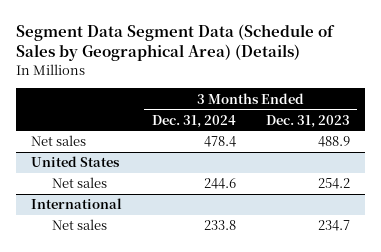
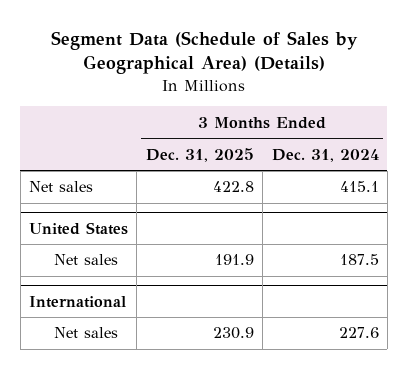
- Segment Data Segment Data (Schedule of Sales by Geographical Area) (Details)
+ Segment Data (Schedule of Sales by Geographical Area) (Details)
- | 3 Months Ended Dec. 31, 2024 | 3 Months Ended Dec. 31, 2023
+ | 3 Months Ended Dec. 31, 2025 | 3 Months Ended Dec. 31, 2024
- Net sales | 478.4 | 488.9
+ Net sales | 422.8 | 415.1
@ United States
- Net sales | 244.6 | 254.2
+ Net sales | 191.9 | 187.5
@ International
- Net sales | 233.8 | 234.7
+ Net sales | 230.9 | 227.6

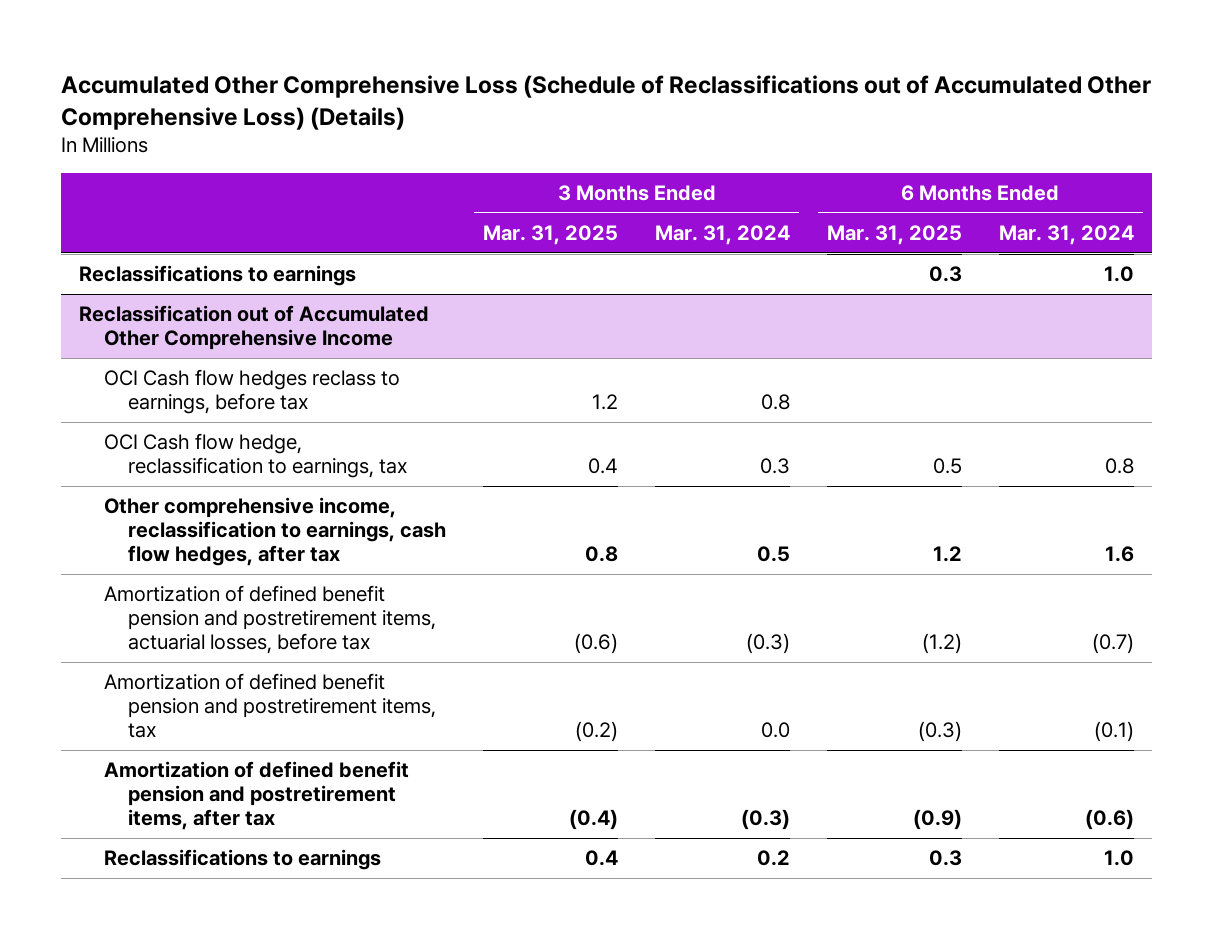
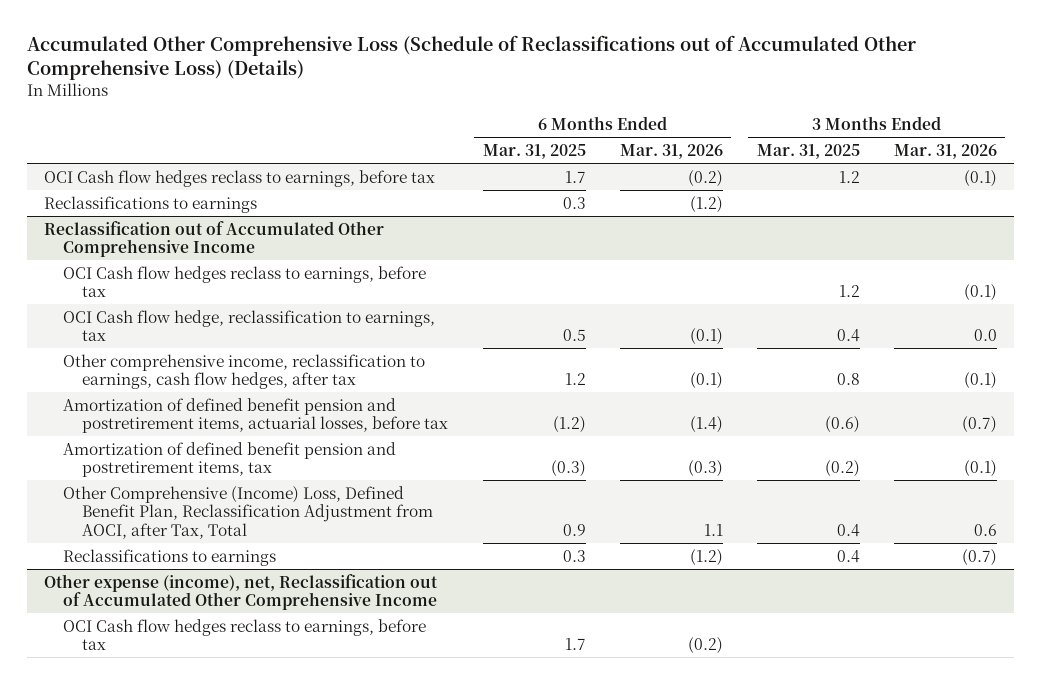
- | 3 Months Ended Mar. 31, 2025 | 3 Months Ended Mar. 31, 2024 | 6 Months Ended Mar. 31, 2025 | 6 Months Ended Mar. 31, 2024
+ | 6 Months Ended Mar. 31, 2025 | 6 Months Ended Mar. 31, 2026 | 3 Months Ended Mar. 31, 2025 | 3 Months Ended Mar. 31, 2026
+ OCI Cash flow hedges reclass to earnings, before tax | 1.7 | (0.2) | 1.2 | (0.1)
@ Reclassification out of Accumulated Other Comprehensive Income
- Amortization of defined benefit pension and postretirement items, after tax | (0.4) | (0.3) | (0.9) | (0.6)
+ Other Comprehensive (Income) Loss, Defined Benefit Plan, Reclassification Adjustment from AOCI, after Tax, Total | 0.9 | 1.1 | 0.4 | 0.6
+ Other expense (income), net, Reclassification out of Accumulated Other Comprehensive Income
+ OCI Cash flow hedges reclass to earnings, before tax | 1.7 | (0.2) | |

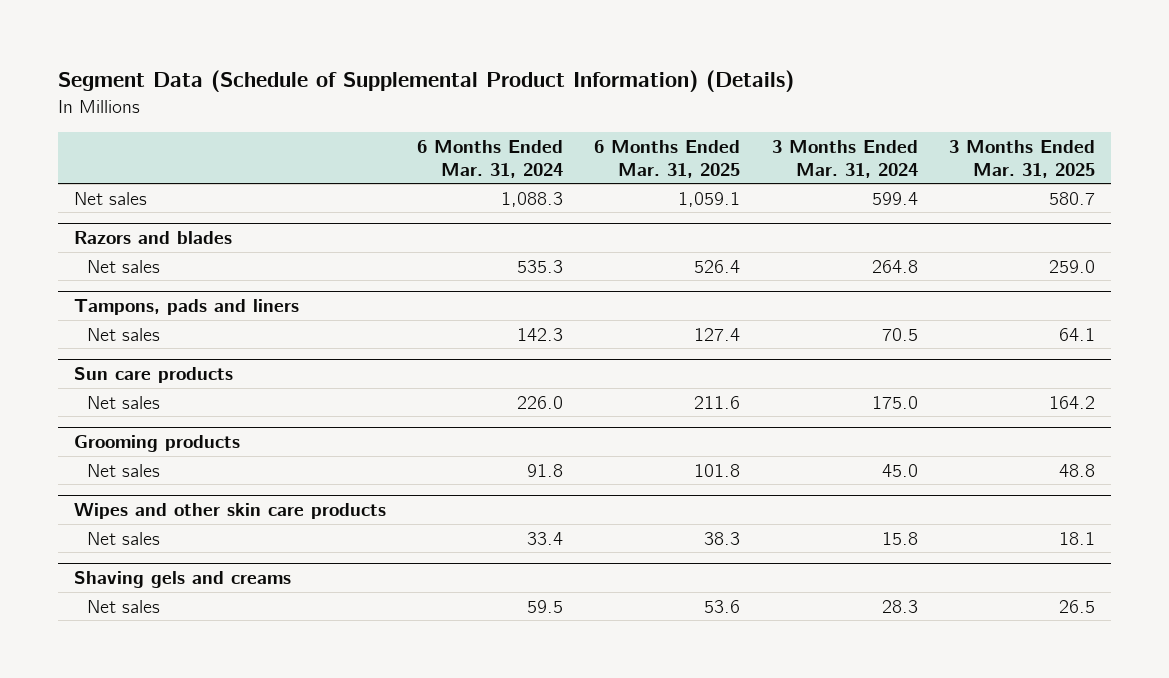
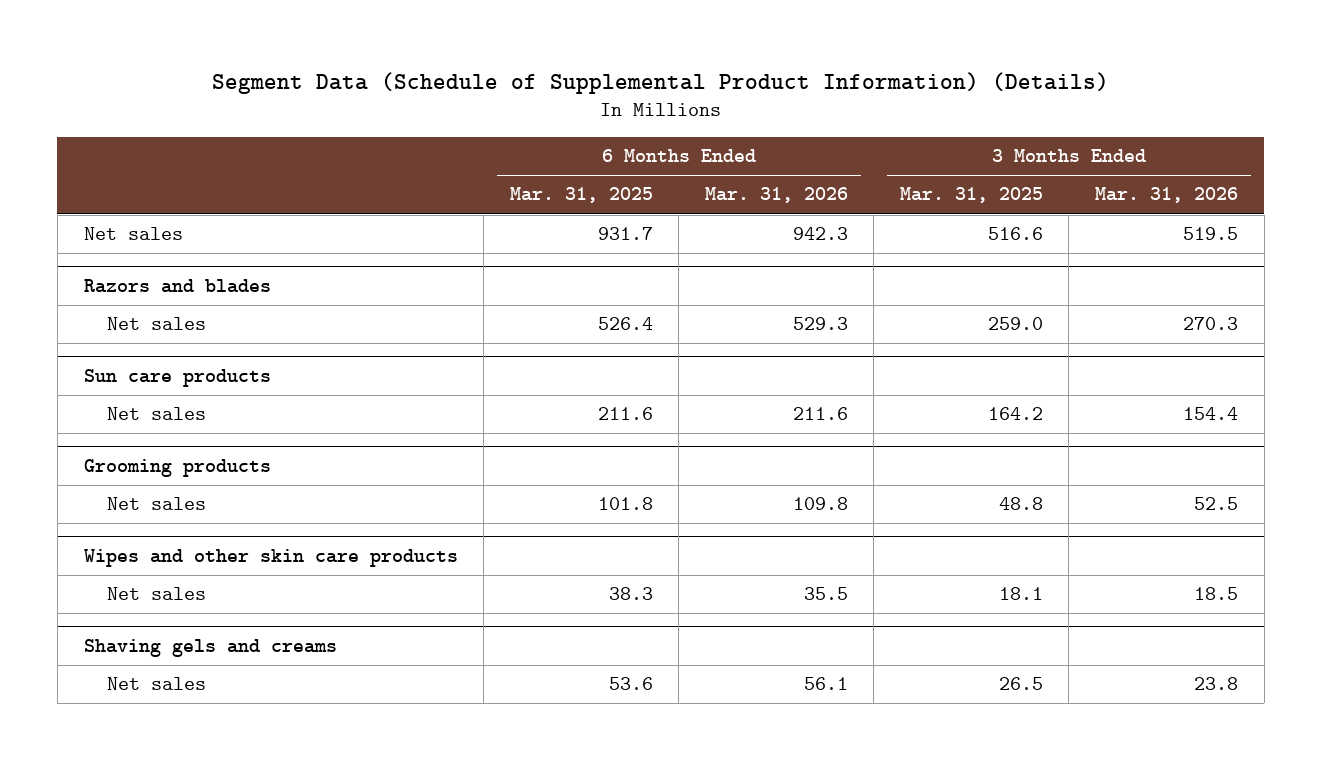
- | 6 Months Ended Mar. 31, 2024 | 6 Months Ended Mar. 31, 2025 | 3 Months Ended Mar. 31, 2024 | 3 Months Ended Mar. 31, 2025
+ | 6 Months Ended Mar. 31, 2025 | 6 Months Ended Mar. 31, 2026 | 3 Months Ended Mar. 31, 2025 | 3 Months Ended Mar. 31, 2026
- Net sales | 1,088.3 | 1,059.1 | 599.4 | 580.7
+ Net sales | 931.7 | 942.3 | 516.6 | 519.5
- Tampons, pads and liners
- Net sales | 142.3 | 127.4 | 70.5 | 64.1

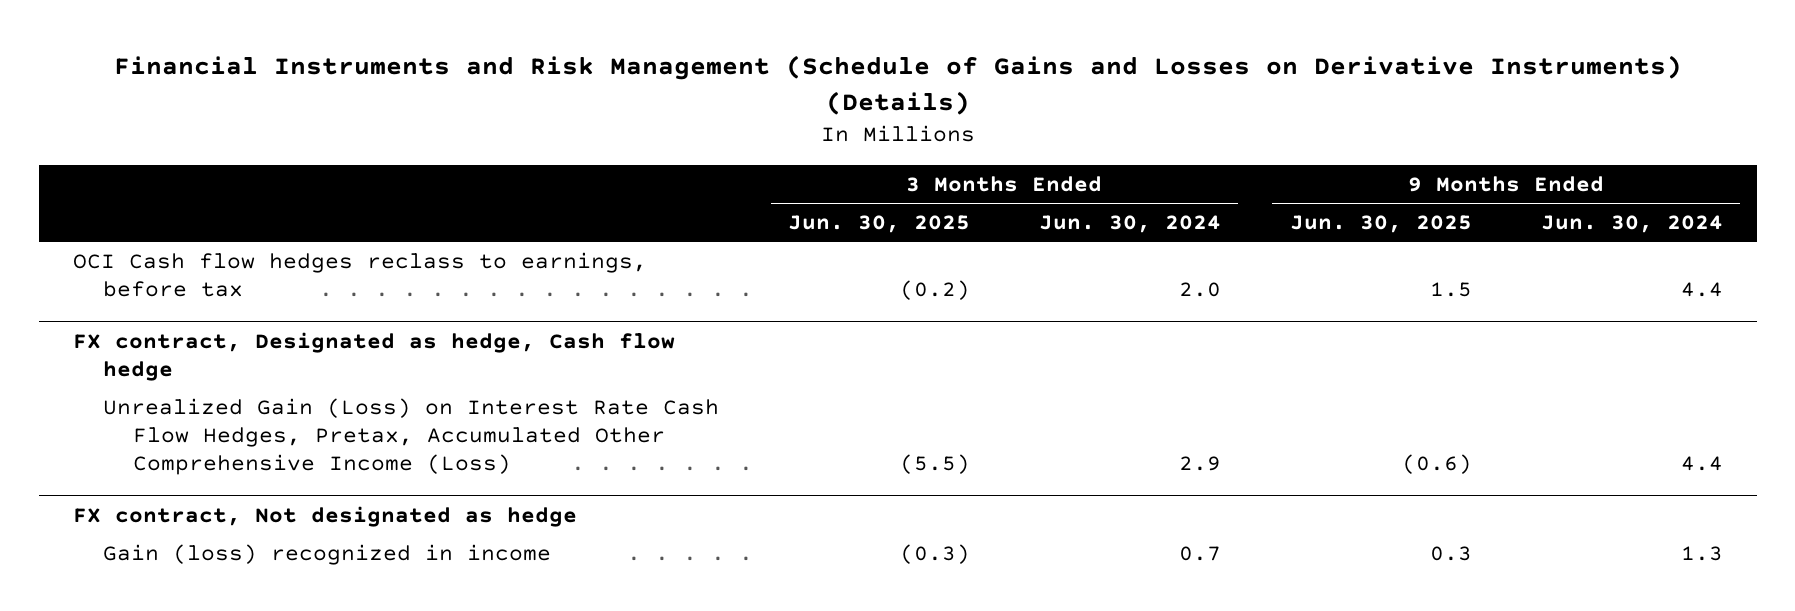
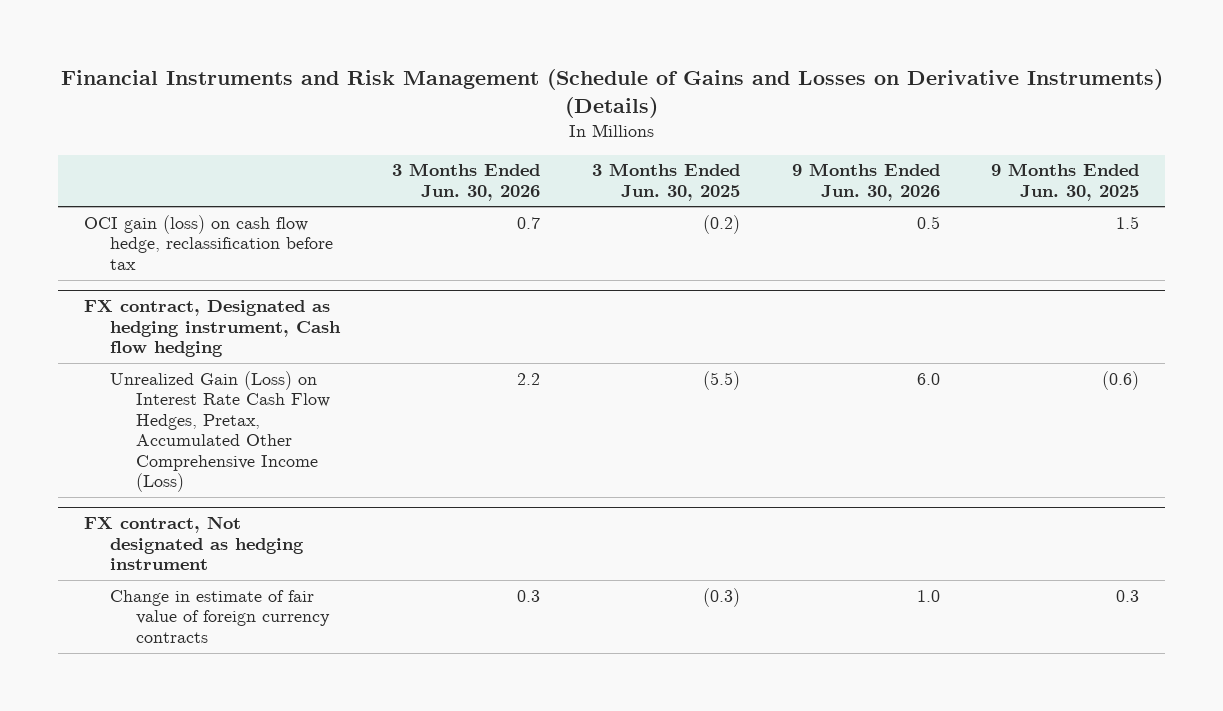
- | 3 Months Ended Jun. 30, 2025 | 3 Months Ended Jun. 30, 2024 | 9 Months Ended Jun. 30, 2025 | 9 Months Ended Jun. 30, 2024
+ | 3 Months Ended Jun. 30, 2026 | 3 Months Ended Jun. 30, 2025 | 9 Months Ended Jun. 30, 2026 | 9 Months Ended Jun. 30, 2025
- OCI Cash flow hedges reclass to earnings, before tax | (0.2) | 2.0 | 1.5 | 4.4
- FX contract, Designated as hedge, Cash flow hedge
+ OCI gain (loss) on cash flow hedge, reclassification before tax | 0.7 | (0.2) | 0.5 | 1.5
+ FX contract, Designated as hedging instrument, Cash flow hedging
- FX contract, Not designated as hedge
- Gain (loss) recognized in income | (0.3) | 0.7 | 0.3 | 1.3
+ FX contract, Not designated as hedging instrument
+ Change in estimate of fair value of foreign currency contracts | 0.3 | (0.3) | 1.0 | 0.3

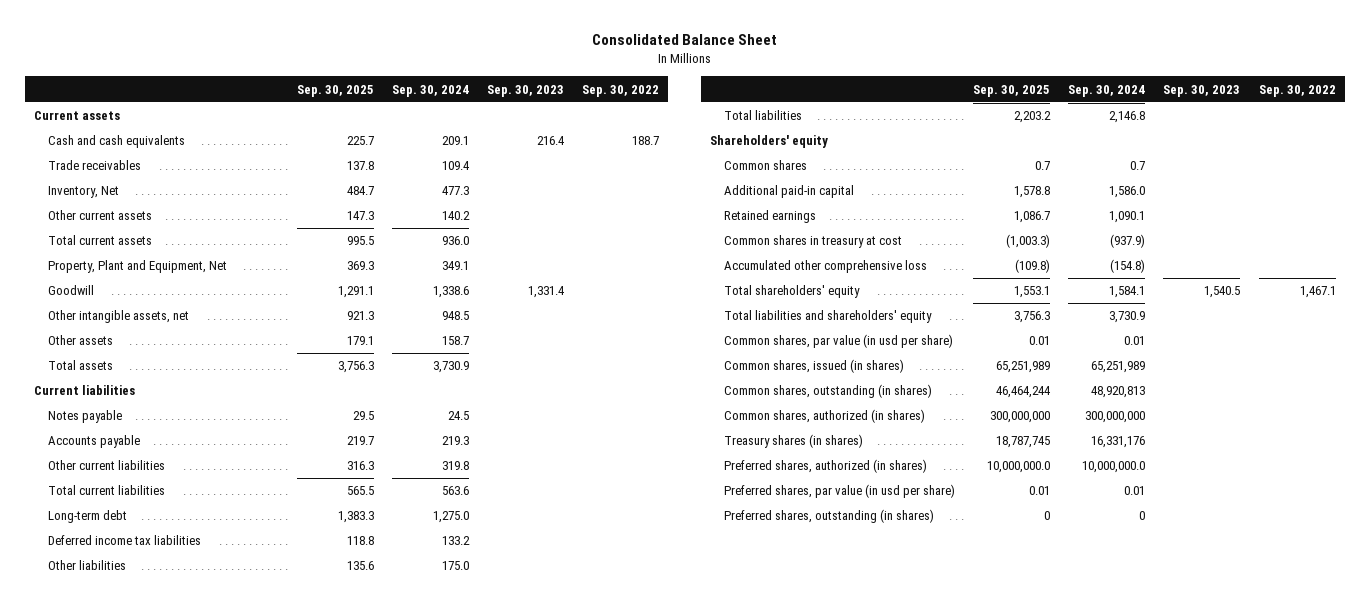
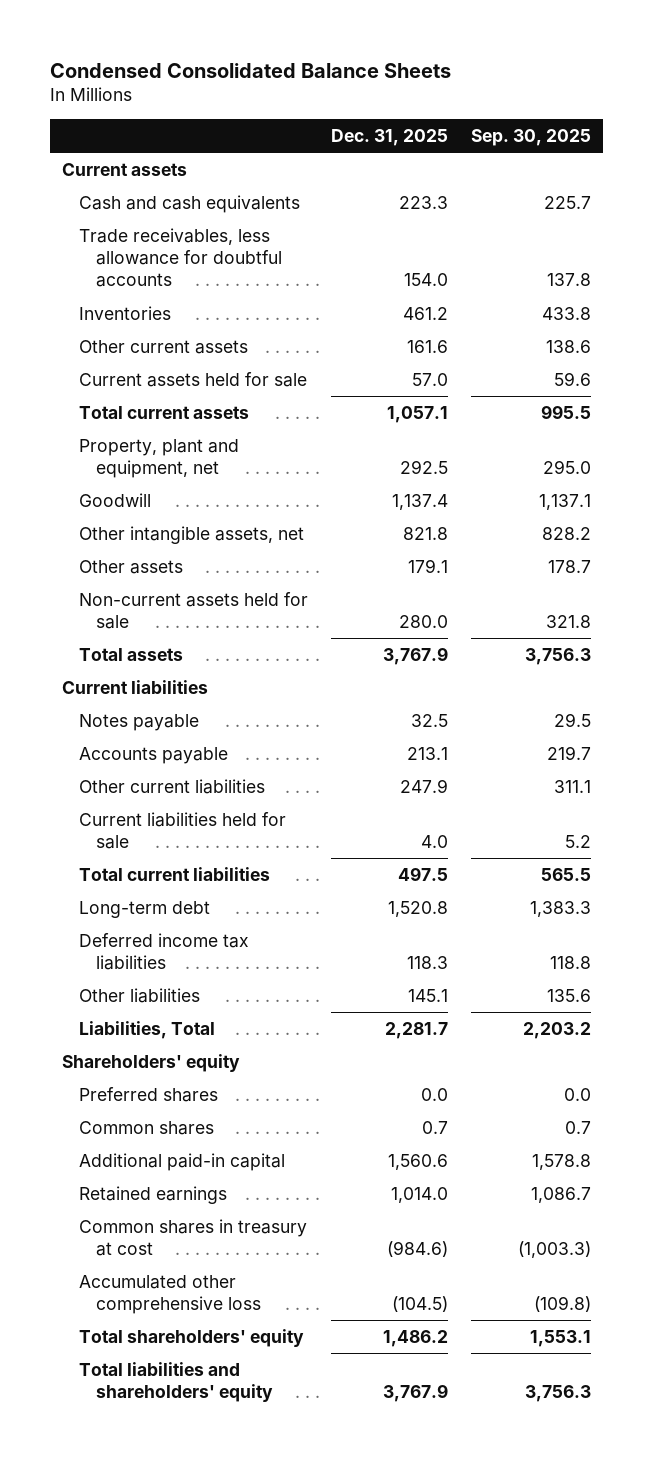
- Consolidated Balance Sheet
+ Condensed Consolidated Balance Sheets
- | Sep. 30, 2025 | Sep. 30, 2024 | Sep. 30, 2023 | Sep. 30, 2022
+ | Dec. 31, 2025 | Sep. 30, 2025
- Trade receivables | 137.8 | 109.4 | |
- Inventory, Net | 484.7 | 477.3 | |
- Other current assets | 147.3 | 140.2 | |
+ Trade receivables, less allowance for doubtful accounts | 154.0 | 137.8
+ Inventories | 461.2 | 433.8
+ Other current assets | 161.6 | 138.6
+ Current assets held for sale | 57.0 | 59.6
- Property, Plant and Equipment, Net | 369.3 | 349.1 | |
- Goodwill | 1,291.1 | 1,338.6 | 1,331.4 |
- Other intangible assets, net | 921.3 | 948.5 | |
- Other assets | 179.1 | 158.7 | |
+ Property, plant and equipment, net | 292.5 | 295.0
+ Goodwill | 1,137.4 | 1,137.1
+ Other intangible assets, net | 821.8 | 828.2
+ Other assets | 179.1 | 178.7
+ Non-current assets held for sale | 280.0 | 321.8
- Other current liabilities | 316.3 | 319.8 | |
+ Other current liabilities | 247.9 | 311.1
+ Current liabilities held for sale | 4.0 | 5.2
- Total liabilities | 2,203.2 | 2,146.8 | |
+ Liabilities, Total | 2,281.7 | 2,203.2
+ Preferred shares | 0.0 | 0.0
- Common shares, par value (in usd per share) | 0.01 | 0.01 | |
- Common shares, issued (in shares) | 65,251,989 | 65,251,989 | |
- Common shares, outstanding (in shares) | 46,464,244 | 48,920,813 | |
- Common shares, authorized (in shares) | 300,000,000 | 300,000,000 | |
- Treasury shares (in shares) | 18,787,745 | 16,331,176 | |
- Preferred shares, authorized (in shares) | 10,000,000.0 | 10,000,000.0 | |
- Preferred shares, par value (in usd per share) | 0.01 | 0.01 | |
- Preferred shares, outstanding (in shares) | 0 | 0 | |

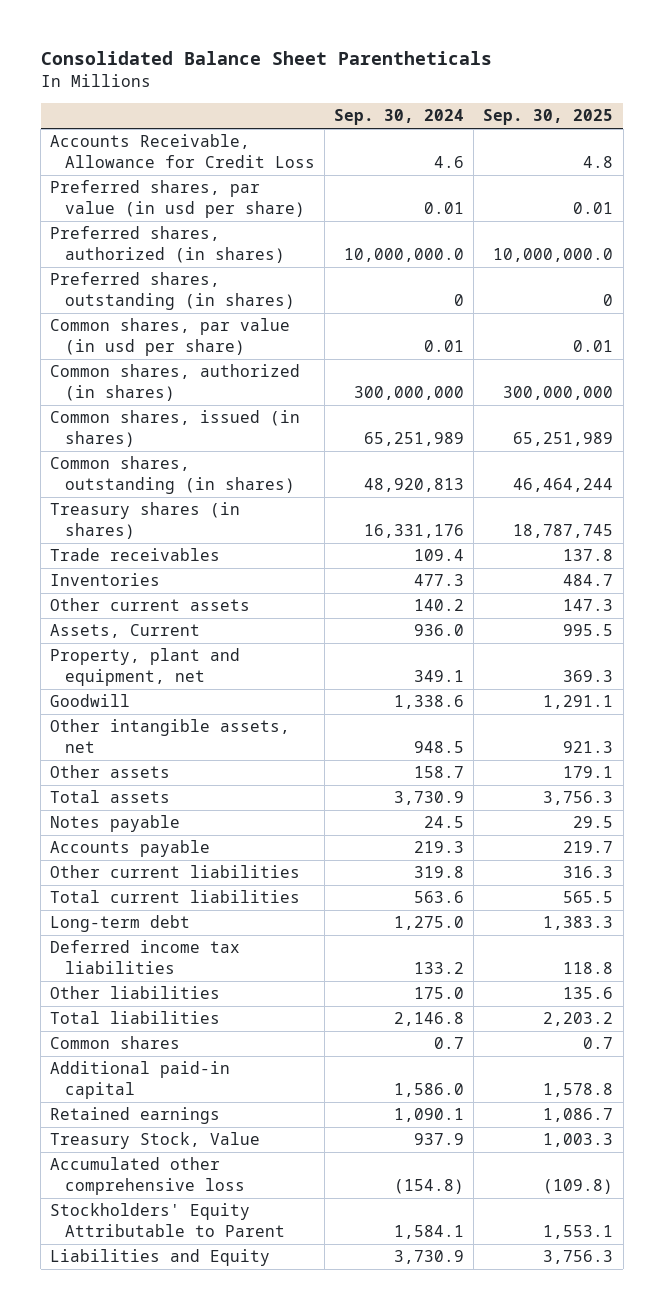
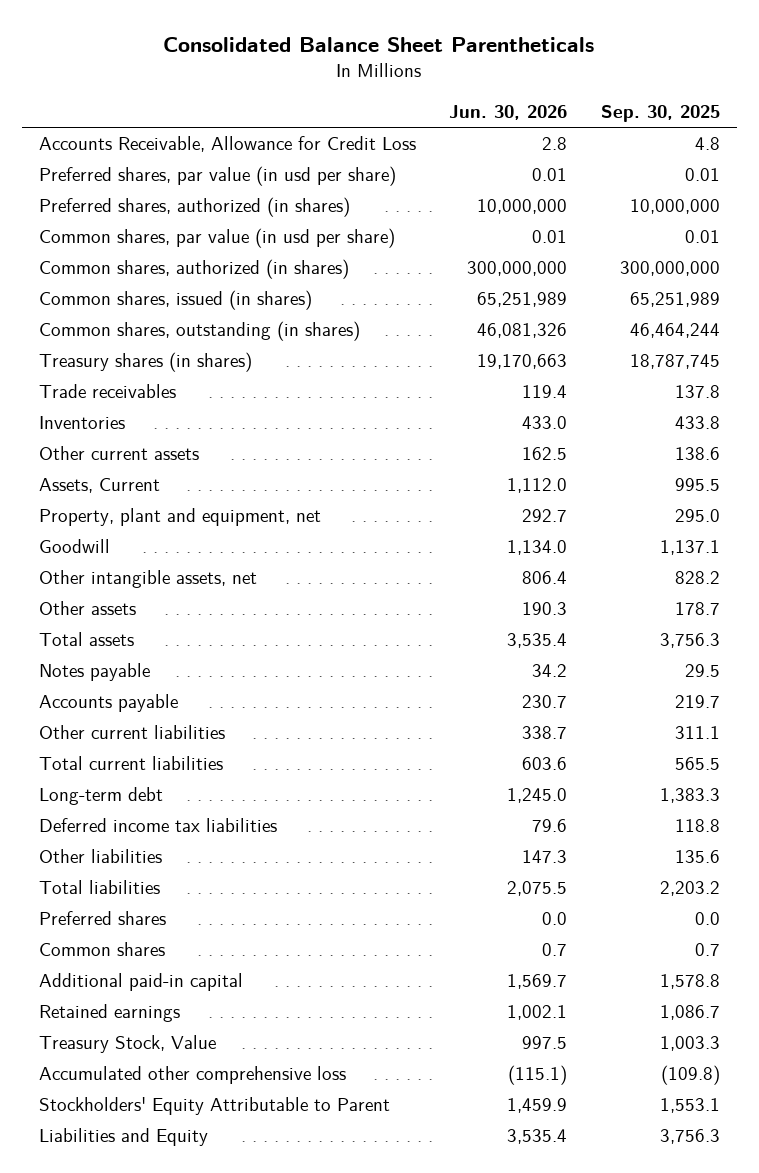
- | Sep. 30, 2024 | Sep. 30, 2025
+ | Jun. 30, 2026 | Sep. 30, 2025
- Preferred shares, authorized (in shares) | 10,000,000.0 | 10,000,000.0
- Preferred shares, outstanding (in shares) | 0 | 0
+ Preferred shares, authorized (in shares) | 10,000,000 | 10,000,000
- Inventories | 477.3 | 484.7
- Other current assets | 140.2 | 147.3
+ Inventories | 433.0 | 433.8
+ Other current assets | 162.5 | 138.6
- Property, plant and equipment, net | 349.1 | 369.3
- Goodwill | 1,338.6 | 1,291.1
- Other intangible assets, net | 948.5 | 921.3
- Other assets | 158.7 | 179.1
+ Property, plant and equipment, net | 292.7 | 295.0
+ Goodwill | 1,134.0 | 1,137.1
+ Other intangible assets, net | 806.4 | 828.2
+ Other assets | 190.3 | 178.7
- Other current liabilities | 319.8 | 316.3
+ Other current liabilities | 338.7 | 311.1
+ Preferred shares | 0.0 | 0.0

